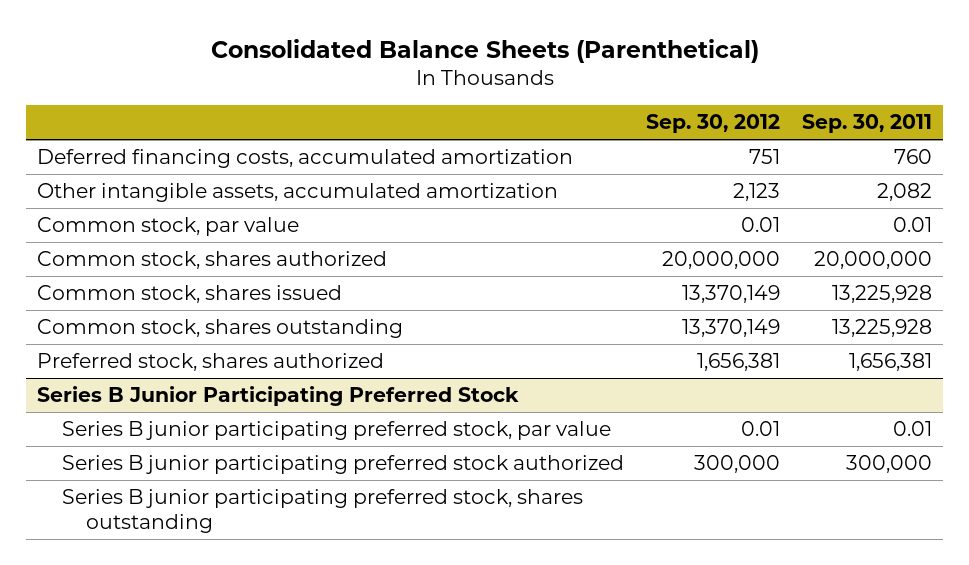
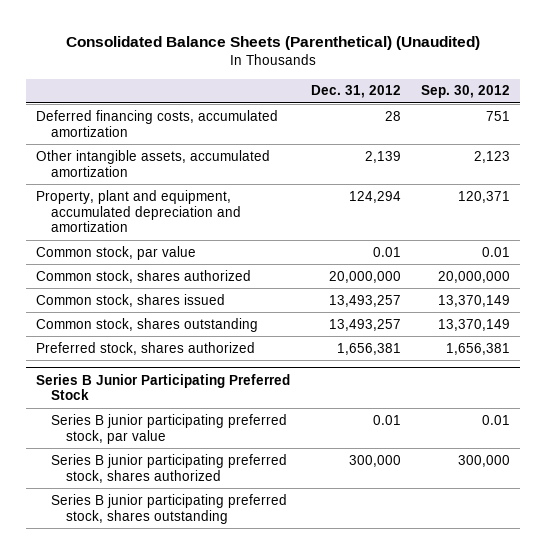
- Consolidated Balance Sheets (Parenthetical)
+ Consolidated Balance Sheets (Parenthetical) (Unaudited)
- | Sep. 30, 2012 | Sep. 30, 2011
+ | Dec. 31, 2012 | Sep. 30, 2012
+ Property, plant and equipment, accumulated depreciation and amortization | 124,294 | 120,371
@ Series B Junior Participating Preferred Stock
- Series B junior participating preferred stock authorized | 300,000 | 300,000
+ Series B junior participating preferred stock, shares authorized | 300,000 | 300,000

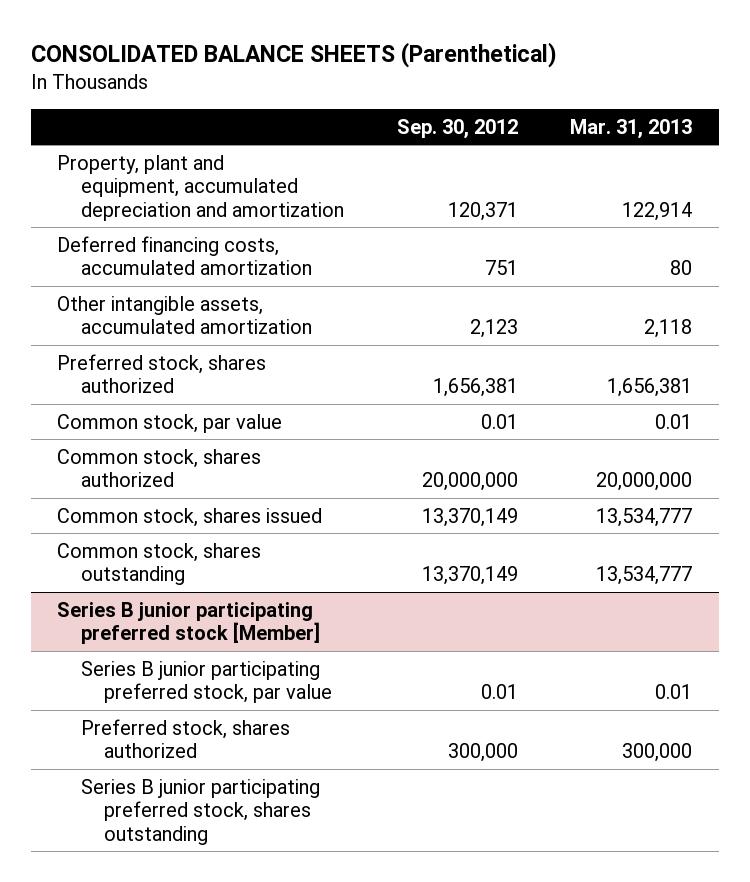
- Consolidated Balance Sheets (Parenthetical) (Unaudited)
+ CONSOLIDATED BALANCE SHEETS (Parenthetical)
- | Dec. 31, 2012 | Sep. 30, 2012
+ | Sep. 30, 2012 | Mar. 31, 2013
moved up: Property, plant and equipment, accumulated depreciation and amortization | 120,371 | 122,914
moved up: Preferred stock, shares authorized | 1,656,381 | 1,656,381
- Series B Junior Participating Preferred Stock
+ Series B junior participating preferred stock [Member]
- Series B junior participating preferred stock, shares authorized | 300,000 | 300,000
+ Preferred stock, shares authorized | 300,000 | 300,000

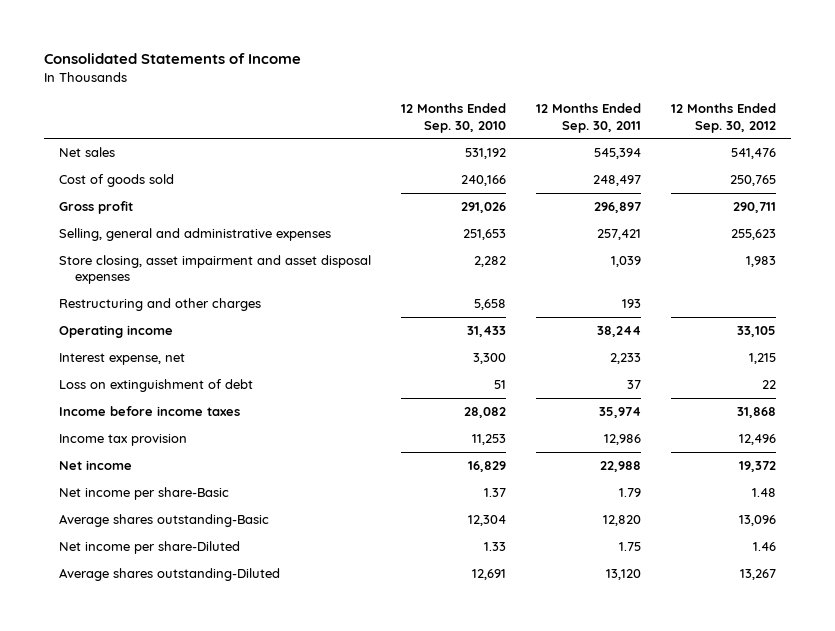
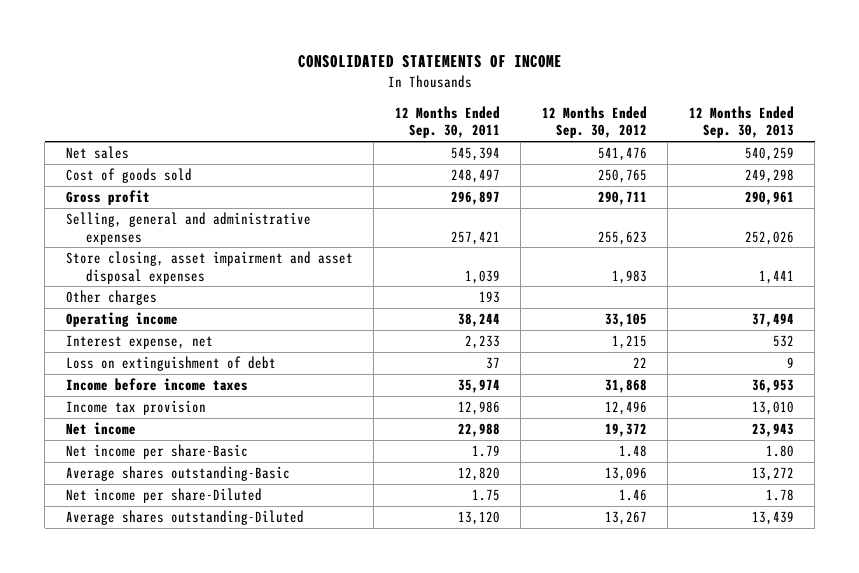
- Consolidated Statements of Income
+ CONSOLIDATED STATEMENTS OF INCOME
- | 12 Months Ended Sep. 30, 2010 | 12 Months Ended Sep. 30, 2011 | 12 Months Ended Sep. 30, 2012
+ | 12 Months Ended Sep. 30, 2011 | 12 Months Ended Sep. 30, 2012 | 12 Months Ended Sep. 30, 2013
- Restructuring and other charges | 5,658 | 193 |
+ Other charges | 193 | |

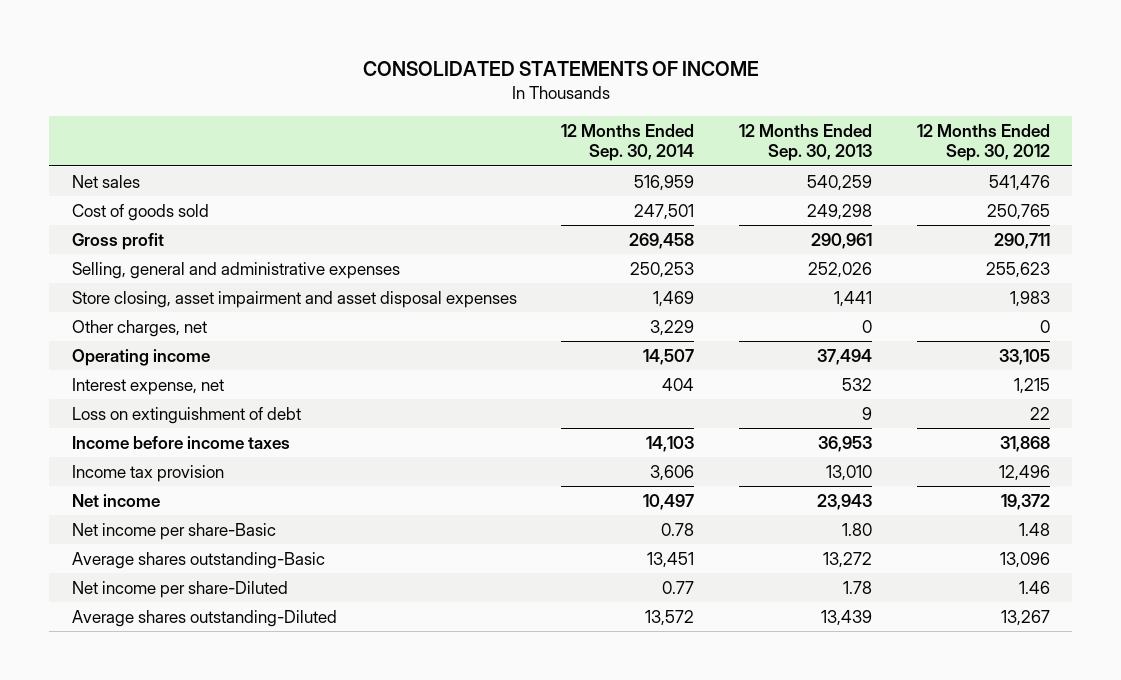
- | 12 Months Ended Sep. 30, 2011 | 12 Months Ended Sep. 30, 2012 | 12 Months Ended Sep. 30, 2013
+ | 12 Months Ended Sep. 30, 2014 | 12 Months Ended Sep. 30, 2013 | 12 Months Ended Sep. 30, 2012
- Other charges | 193 | |
+ Other charges, net | 3,229 | 0 | 0

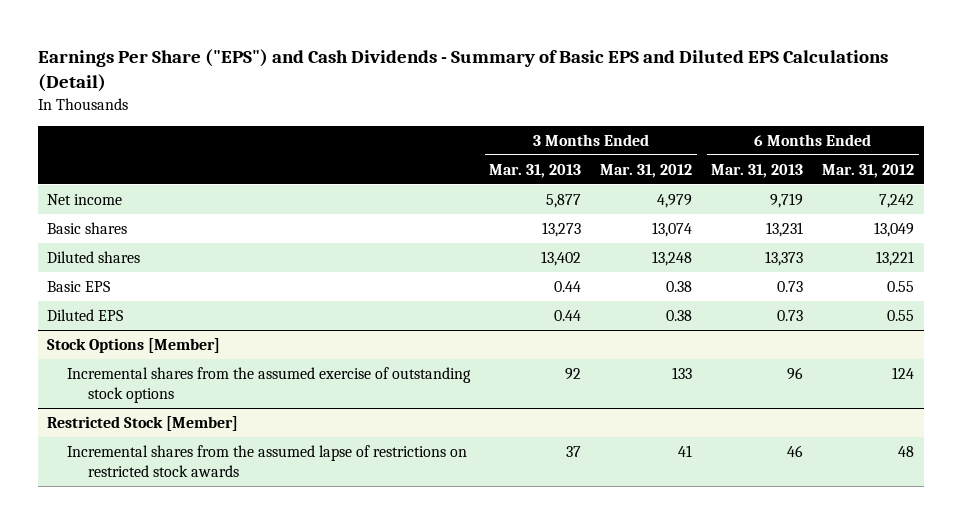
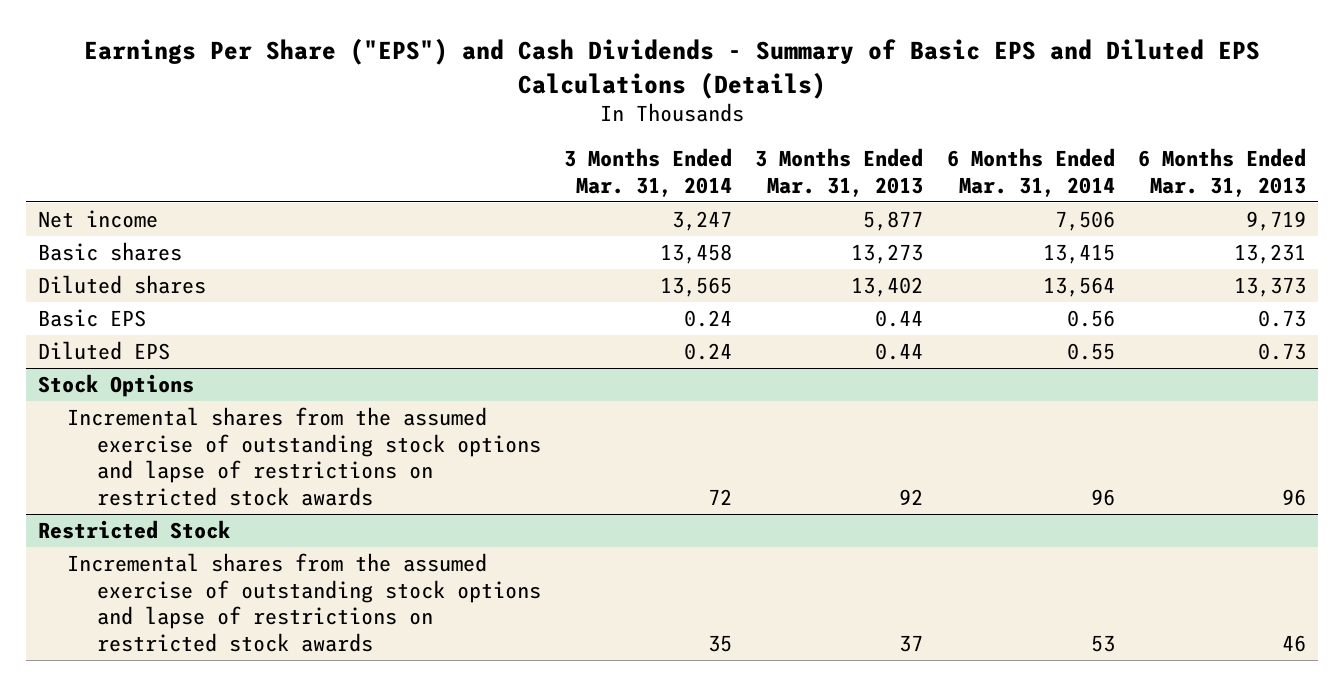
- Earnings Per Share ("EPS") and Cash Dividends - Summary of Basic EPS and Diluted EPS Calculations (Detail)
+ Earnings Per Share ("EPS") and Cash Dividends - Summary of Basic EPS and Diluted EPS Calculations (Details)
- | 3 Months Ended Mar. 31, 2013 | 3 Months Ended Mar. 31, 2012 | 6 Months Ended Mar. 31, 2013 | 6 Months Ended Mar. 31, 2012
+ | 3 Months Ended Mar. 31, 2014 | 3 Months Ended Mar. 31, 2013 | 6 Months Ended Mar. 31, 2014 | 6 Months Ended Mar. 31, 2013
- Stock Options [Member]
- Incremental shares from the assumed exercise of outstanding stock options | 92 | 133 | 96 | 124
- Restricted Stock [Member]
- Incremental shares from the assumed lapse of restrictions on restricted stock awards | 37 | 41 | 46 | 48
+ Stock Options
+ Incremental shares from the assumed exercise of outstanding stock options and lapse of restrictions on restricted stock awards | 72 | 92 | 96 | 96
+ Restricted Stock
+ Incremental shares from the assumed exercise of outstanding stock options and lapse of restrictions on restricted stock awards | 35 | 37 | 53 | 46

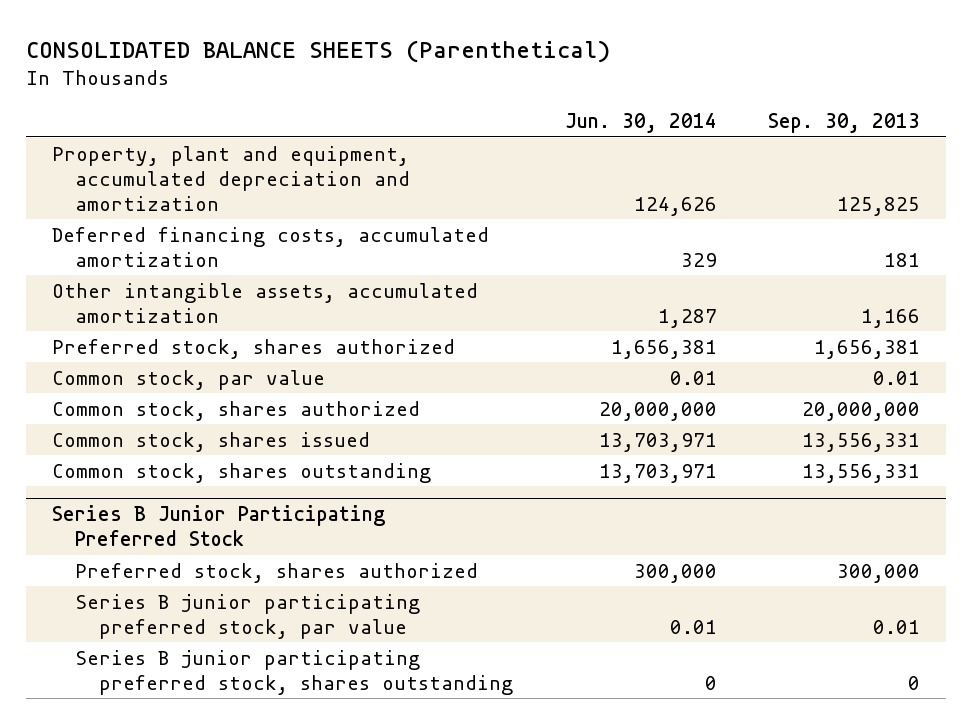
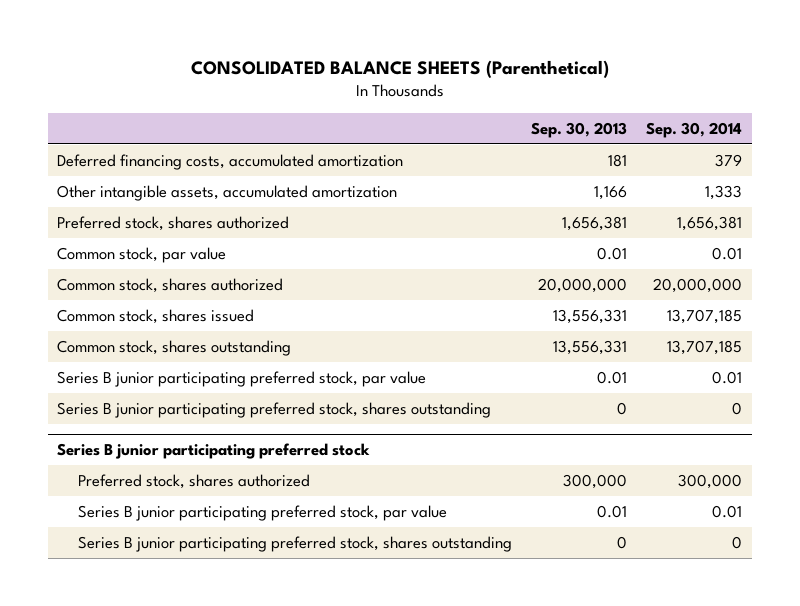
- | Jun. 30, 2014 | Sep. 30, 2013
+ | Sep. 30, 2013 | Sep. 30, 2014
- Property, plant and equipment, accumulated depreciation and amortization | 124,626 | 125,825
- Series B Junior Participating Preferred Stock
+ Series B junior participating preferred stock, par value | 0.01 | 0.01
+ Series B junior participating preferred stock, shares outstanding | 0 | 0
+ Series B junior participating preferred stock

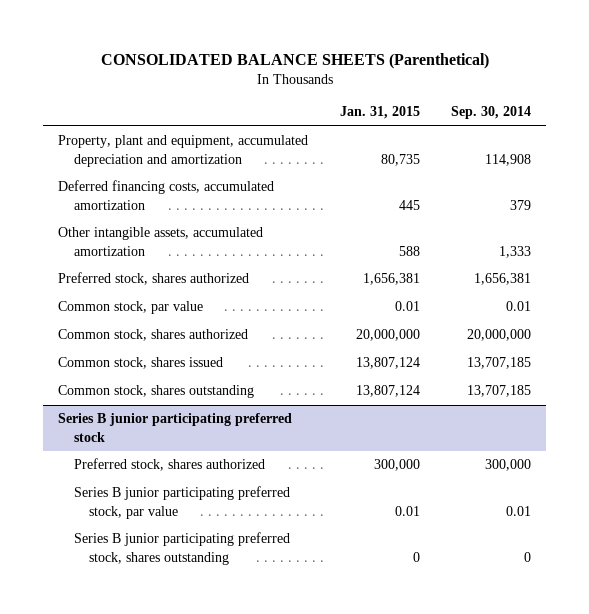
- | Sep. 30, 2013 | Sep. 30, 2014
+ | Jan. 31, 2015 | Sep. 30, 2014
+ Property, plant and equipment, accumulated depreciation and amortization | 80,735 | 114,908
- Series B junior participating preferred stock, par value | 0.01 | 0.01
- Series B junior participating preferred stock, shares outstanding | 0 | 0

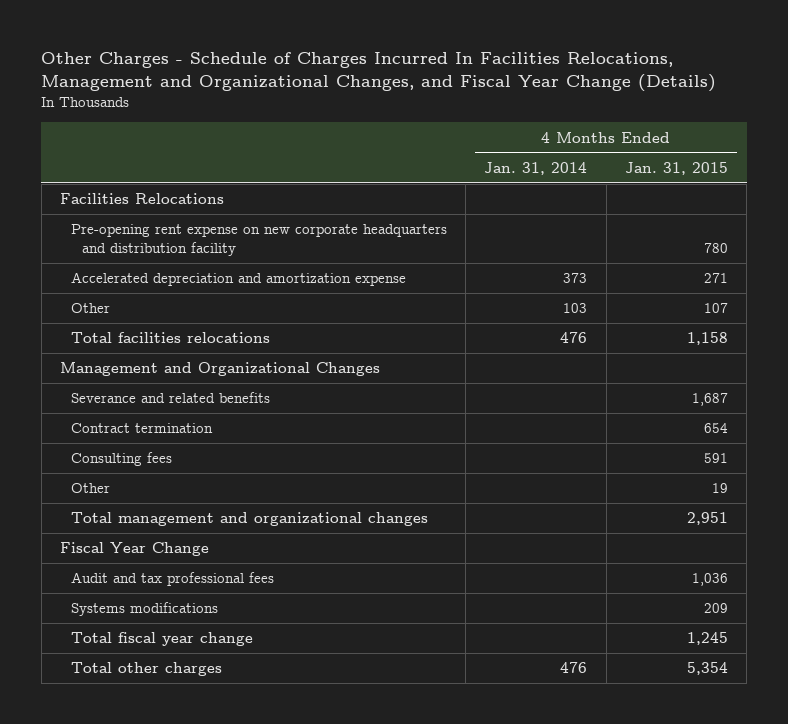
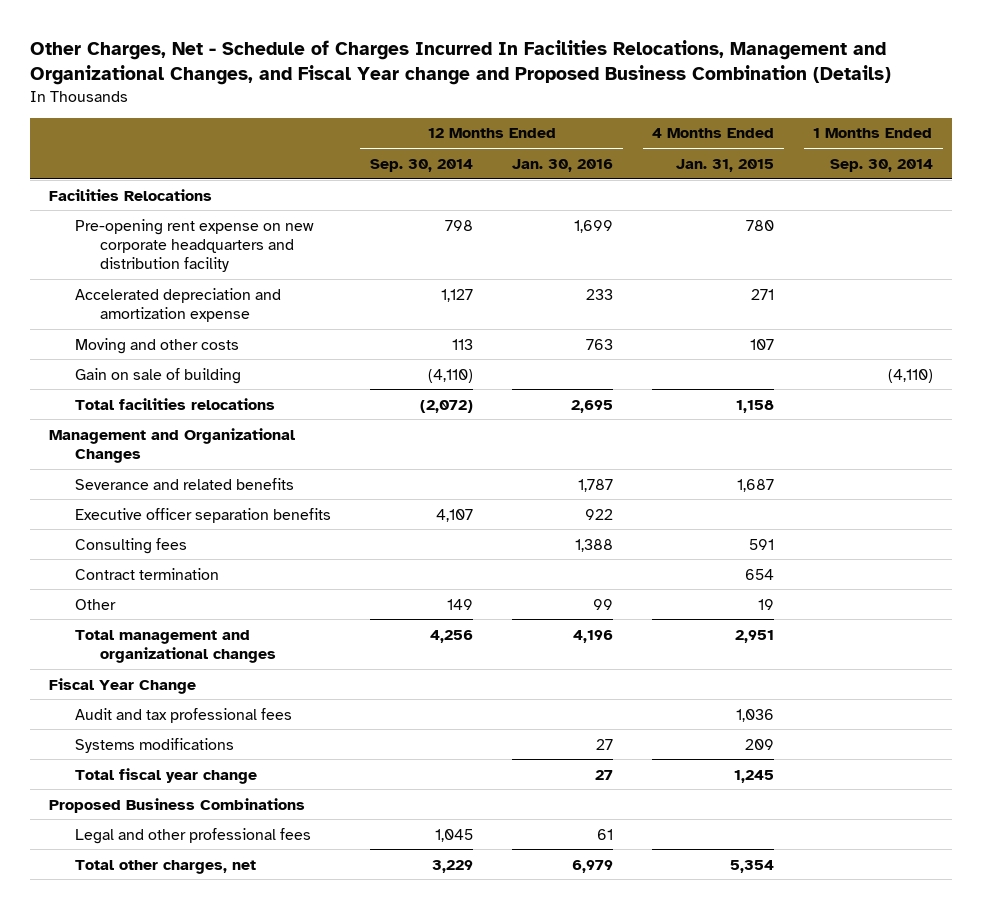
- Other Charges - Schedule of Charges Incurred In Facilities Relocations, Management and Organizational Changes, and Fiscal Year Change (Details)
+ Other Charges, Net - Schedule of Charges Incurred In Facilities Relocations, Management and Organizational Changes, and Fiscal Year change and Proposed Business Combination (Details)
- | 4 Months Ended Jan. 31, 2014 | 4 Months Ended Jan. 31, 2015
+ | 12 Months Ended Sep. 30, 2014 | 12 Months Ended Jan. 30, 2016 | 4 Months Ended Jan. 31, 2015 | 1 Months Ended Sep. 30, 2014
- Other | 103 | 107
+ Moving and other costs | 113 | 763 | 107 |
+ Gain on sale of building | (4,110) | | | (4,110)
+ Executive officer separation benefits | 4,107 | 922 | |
moved down: Contract termination | | | 654 |
- Total other charges | 476 | 5,354
+ Proposed Business Combinations
+ Legal and other professional fees | 1,045 | 61 | |
+ Total other charges, net | 3,229 | 6,979 | 5,354 |

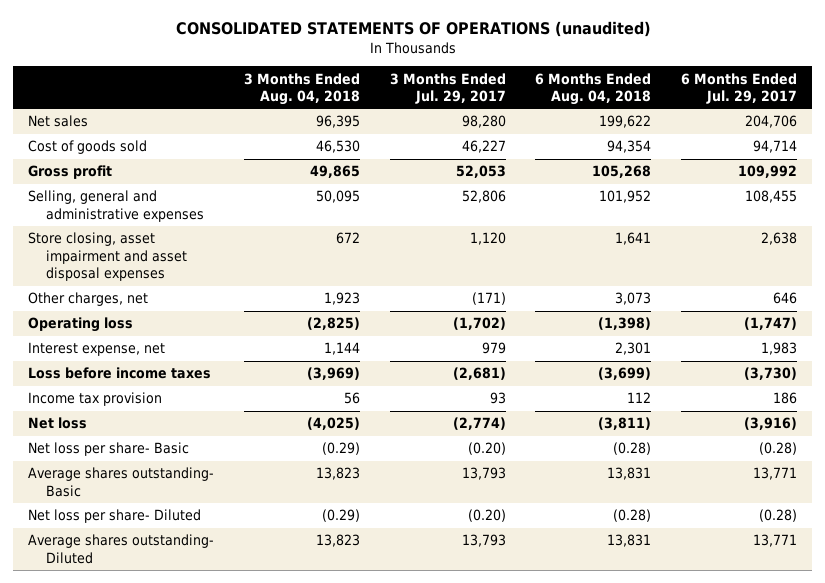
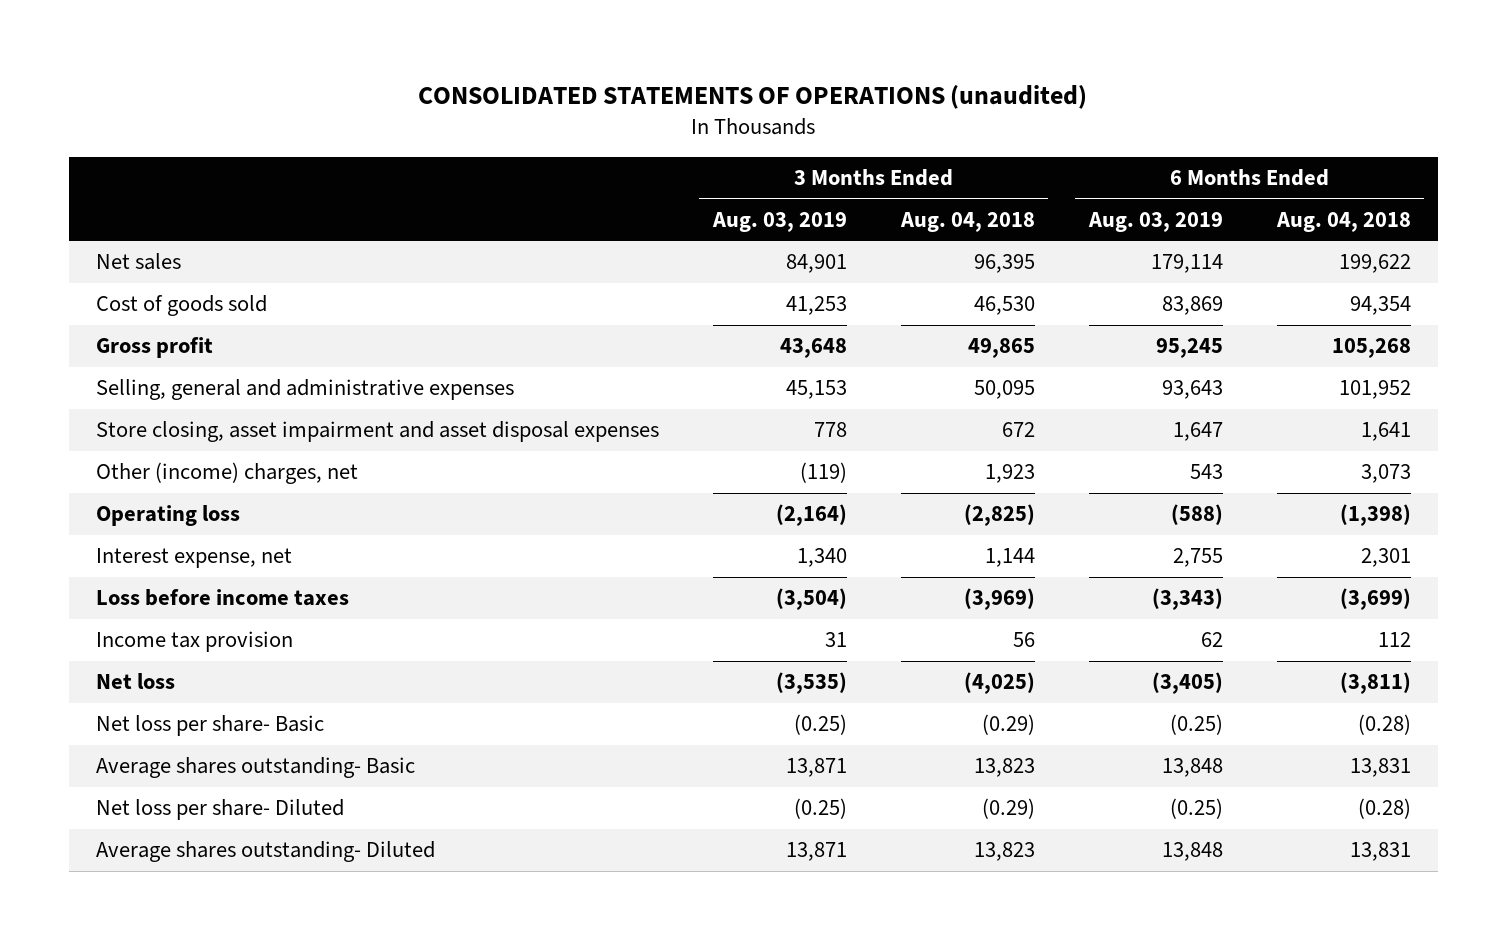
- | 3 Months Ended Aug. 04, 2018 | 3 Months Ended Jul. 29, 2017 | 6 Months Ended Aug. 04, 2018 | 6 Months Ended Jul. 29, 2017
+ | 3 Months Ended Aug. 03, 2019 | 3 Months Ended Aug. 04, 2018 | 6 Months Ended Aug. 03, 2019 | 6 Months Ended Aug. 04, 2018
- Other charges, net | 1,923 | (171) | 3,073 | 646
+ Other (income) charges, net | (119) | 1,923 | 543 | 3,073

